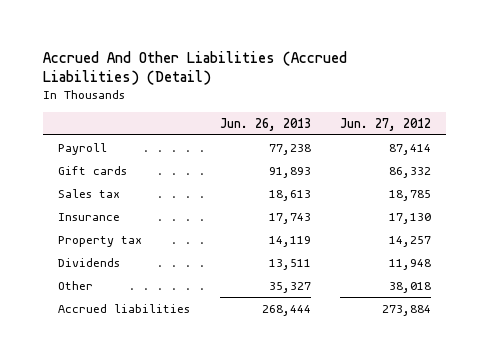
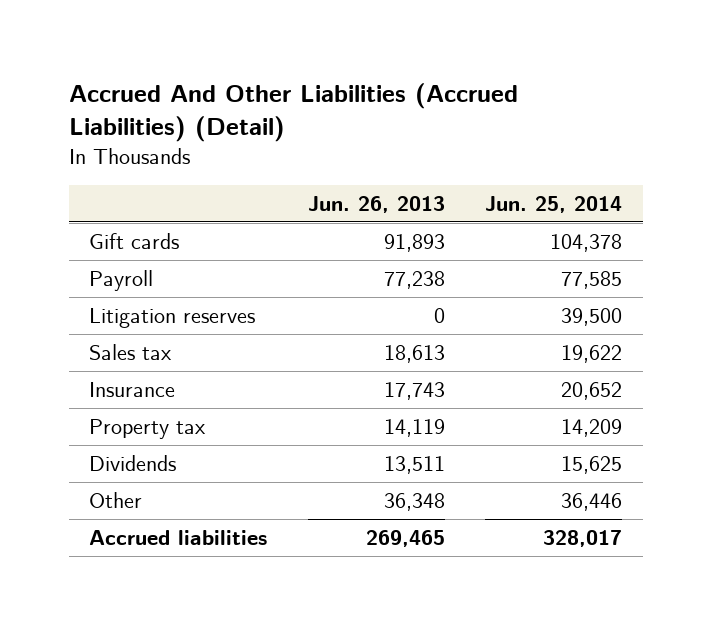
- | Jun. 26, 2013 | Jun. 27, 2012
+ | Jun. 26, 2013 | Jun. 25, 2014
moved down: Payroll | 77,238 | 77,585
+ Litigation reserves | 0 | 39,500
- Other | 35,327 | 38,018
- Accrued liabilities | 268,444 | 273,884
+ Other | 36,348 | 36,446
+ Accrued liabilities | 269,465 | 328,017

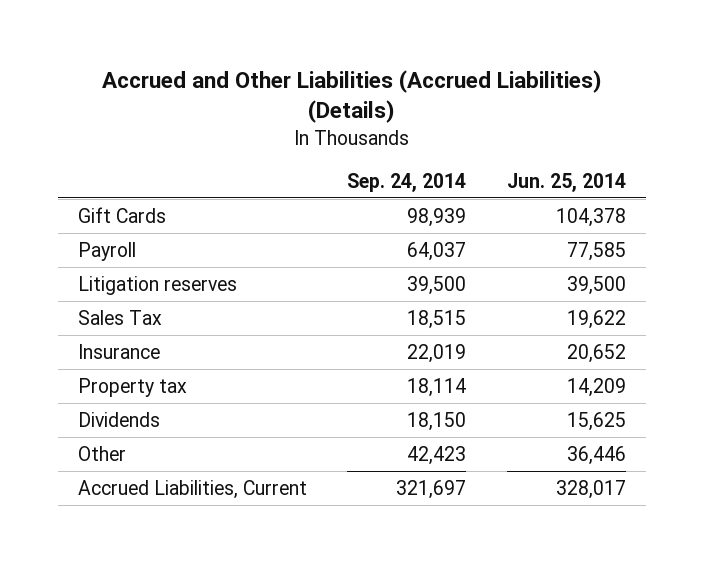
- Accrued And Other Liabilities (Accrued Liabilities) (Detail)
+ Accrued and Other Liabilities (Accrued Liabilities) (Details)
- | Jun. 26, 2013 | Jun. 25, 2014
+ | Sep. 24, 2014 | Jun. 25, 2014
- Gift cards | 91,893 | 104,378
+ Gift Cards | 98,939 | 104,378
- Sales tax | 18,613 | 19,622
+ Sales Tax | 18,515 | 19,622
- Accrued liabilities | 269,465 | 328,017
+ Accrued Liabilities, Current | 321,697 | 328,017

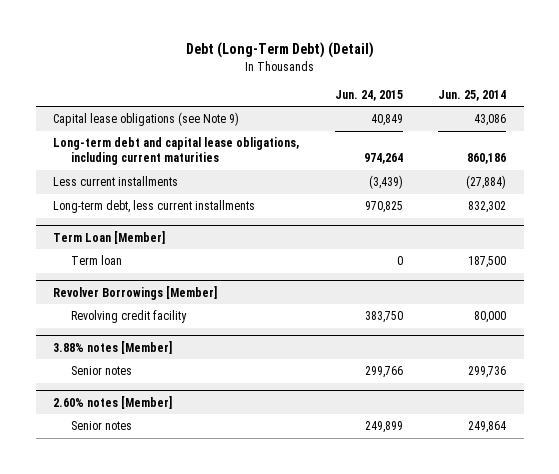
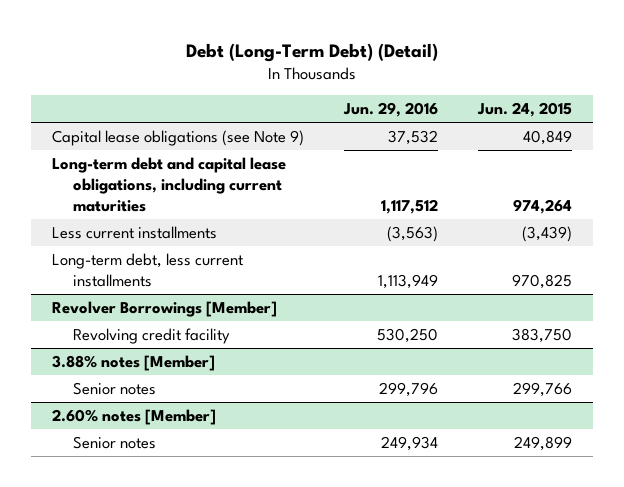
- | Jun. 24, 2015 | Jun. 25, 2014
+ | Jun. 29, 2016 | Jun. 24, 2015
- Term Loan [Member]
- Term loan | 0 | 187,500

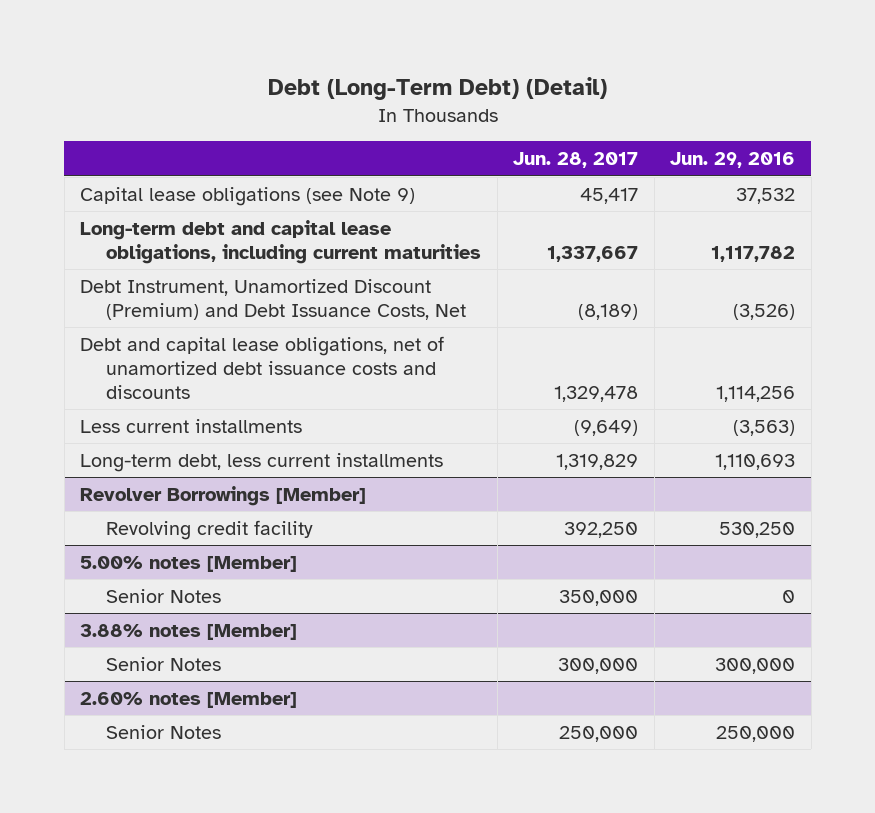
- | Jun. 29, 2016 | Jun. 24, 2015
+ | Jun. 28, 2017 | Jun. 29, 2016
- Long-term debt and capital lease obligations, including current maturities | 1,117,512 | 974,264
+ Long-term debt and capital lease obligations, including current maturities | 1,337,667 | 1,117,782
+ Debt Instrument, Unamortized Discount (Premium) and Debt Issuance Costs, Net | (8,189) | (3,526)
+ Debt and capital lease obligations, net of unamortized debt issuance costs and discounts | 1,329,478 | 1,114,256
- Long-term debt, less current installments | 1,113,949 | 970,825
+ Long-term debt, less current installments | 1,319,829 | 1,110,693
+ 5.00% notes [Member]
+ Senior Notes | 350,000 | 0
@ 3.88% notes [Member]
- Senior notes | 299,796 | 299,766
+ Senior Notes | 300,000 | 300,000
@ 2.60% notes [Member]
- Senior notes | 249,934 | 249,899
+ Senior Notes | 250,000 | 250,000

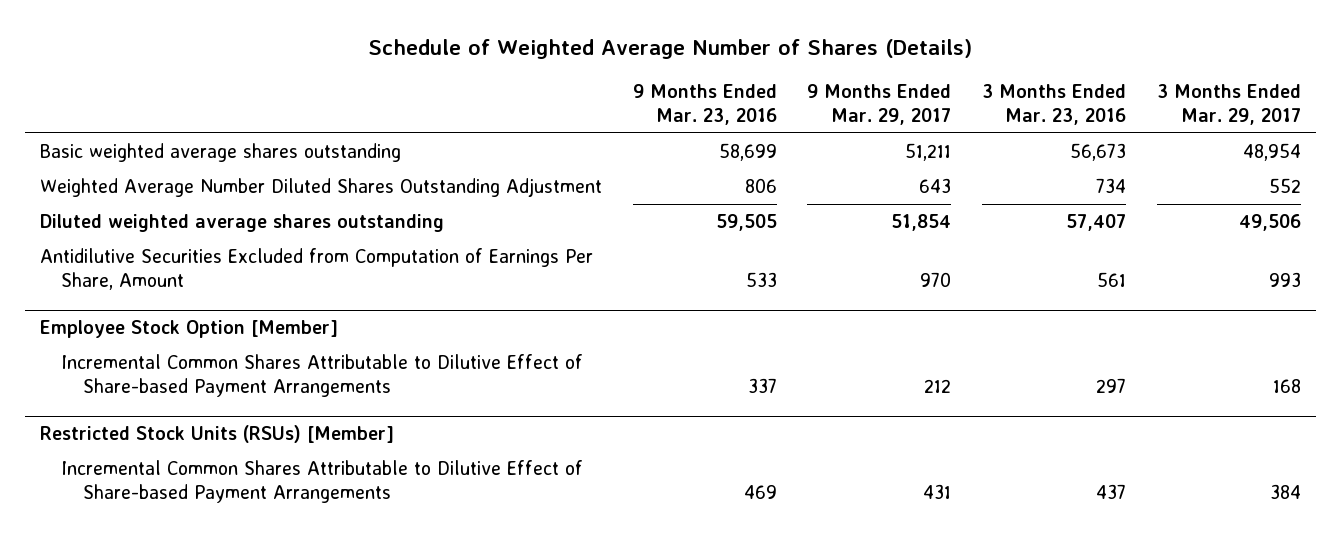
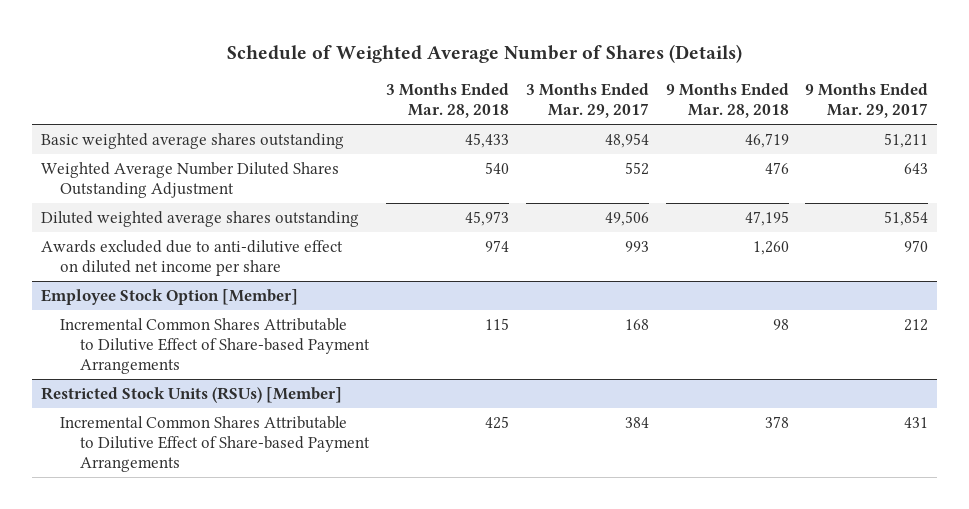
- | 9 Months Ended Mar. 23, 2016 | 9 Months Ended Mar. 29, 2017 | 3 Months Ended Mar. 23, 2016 | 3 Months Ended Mar. 29, 2017
+ | 3 Months Ended Mar. 28, 2018 | 3 Months Ended Mar. 29, 2017 | 9 Months Ended Mar. 28, 2018 | 9 Months Ended Mar. 29, 2017
- Antidilutive Securities Excluded from Computation of Earnings Per Share, Amount | 533 | 970 | 561 | 993
+ Awards excluded due to anti-dilutive effect on diluted net income per share | 974 | 993 | 1,260 | 970

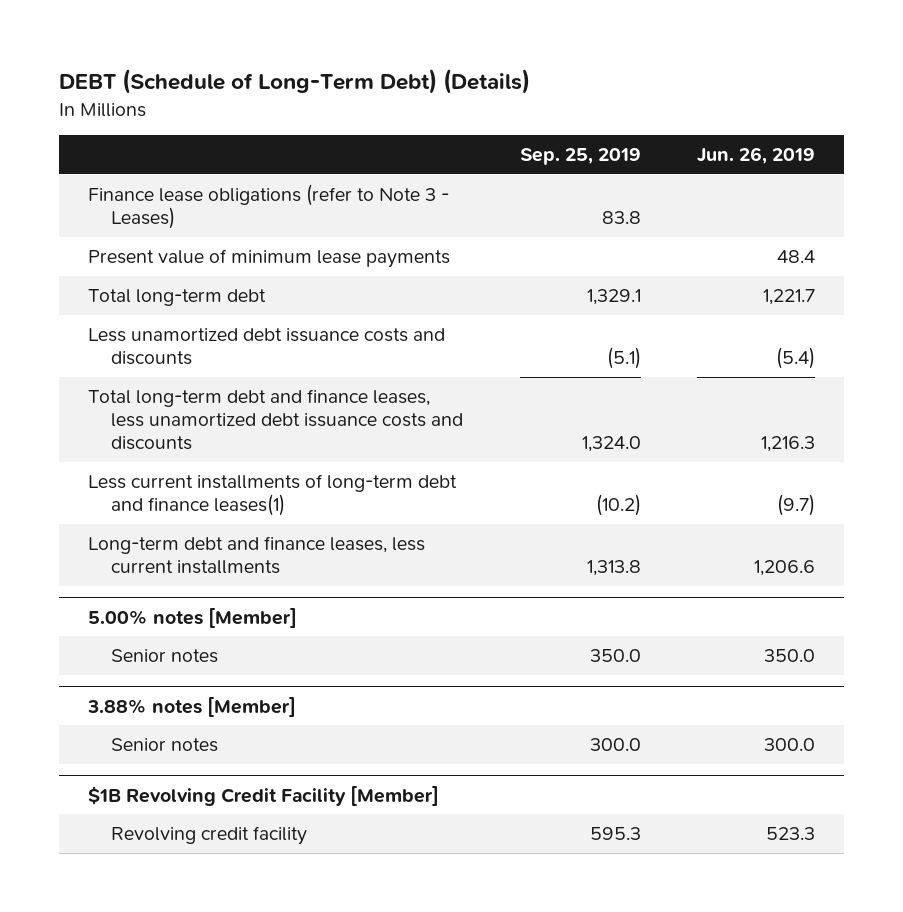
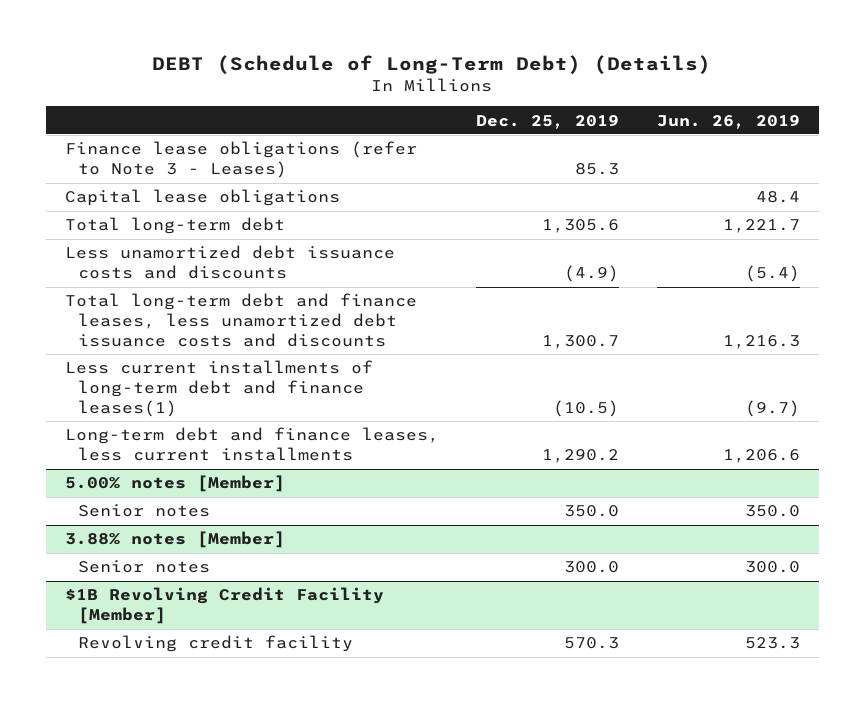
- | Sep. 25, 2019 | Jun. 26, 2019
+ | Dec. 25, 2019 | Jun. 26, 2019
- Present value of minimum lease payments | | 48.4
+ Capital lease obligations | | 48.4

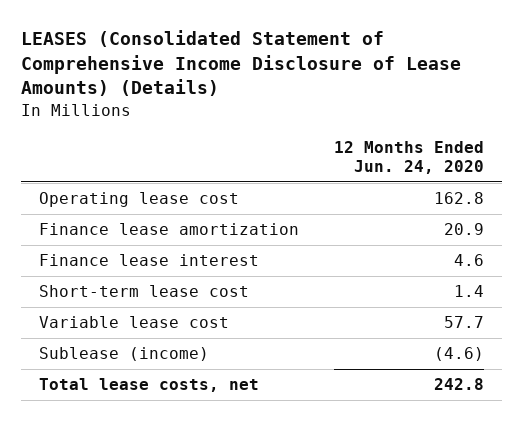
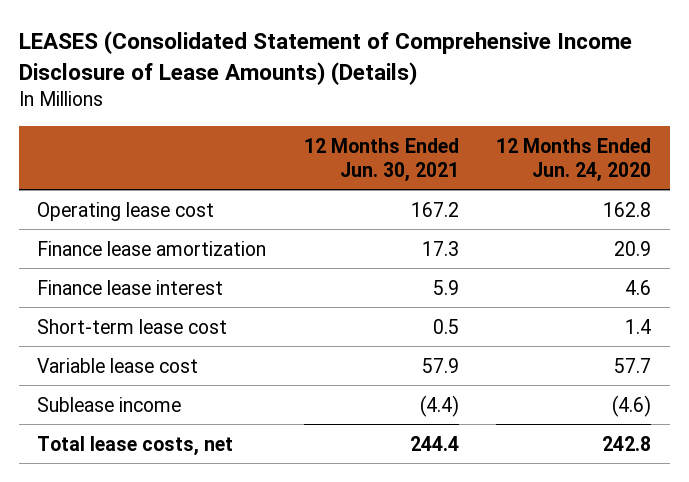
- | 12 Months Ended Jun. 24, 2020
+ | 12 Months Ended Jun. 30, 2021 | 12 Months Ended Jun. 24, 2020
- Sublease (income) | (4.6)
+ Sublease income | (4.4) | (4.6)

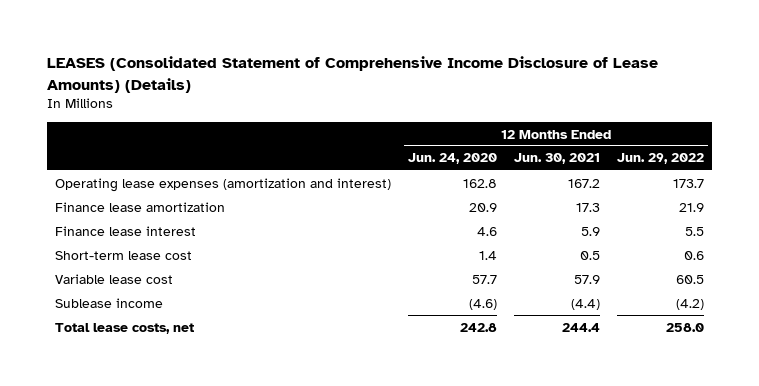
- | 12 Months Ended Jun. 30, 2021 | 12 Months Ended Jun. 24, 2020
+ | 12 Months Ended Jun. 24, 2020 | 12 Months Ended Jun. 30, 2021 | 12 Months Ended Jun. 29, 2022
- Operating lease cost | 167.2 | 162.8
+ Operating lease expenses (amortization and interest) | 162.8 | 167.2 | 173.7

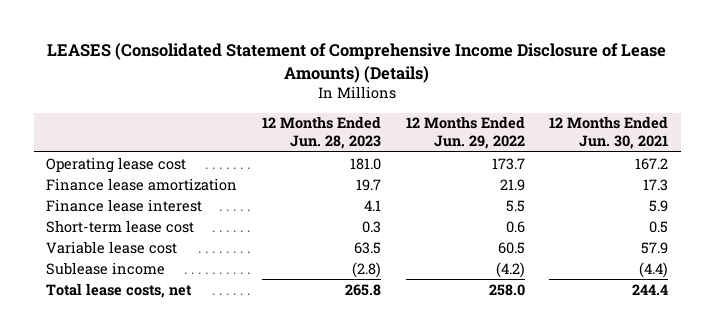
- | 12 Months Ended Jun. 24, 2020 | 12 Months Ended Jun. 30, 2021 | 12 Months Ended Jun. 29, 2022
+ | 12 Months Ended Jun. 28, 2023 | 12 Months Ended Jun. 29, 2022 | 12 Months Ended Jun. 30, 2021
- Operating lease expenses (amortization and interest) | 162.8 | 167.2 | 173.7
+ Operating lease cost | 181.0 | 173.7 | 167.2

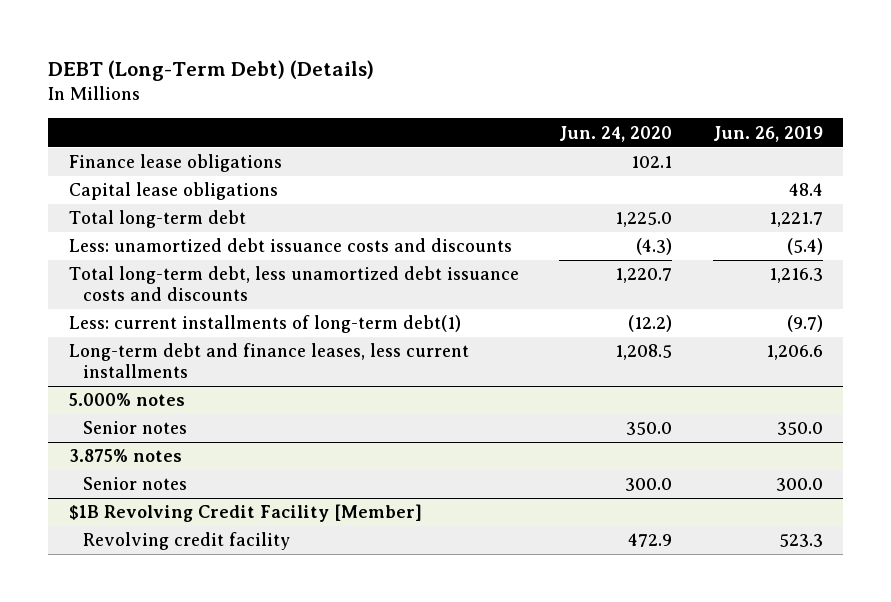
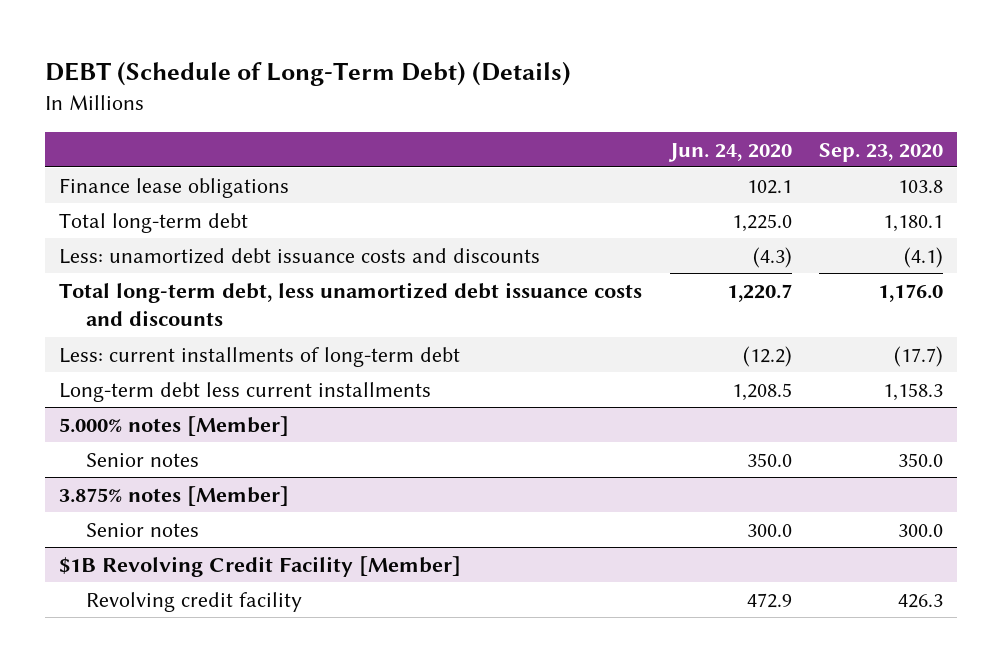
- DEBT (Long-Term Debt) (Details)
+ DEBT (Schedule of Long-Term Debt) (Details)
- | Jun. 24, 2020 | Jun. 26, 2019
+ | Jun. 24, 2020 | Sep. 23, 2020
- Capital lease obligations | | 48.4
- Less: current installments of long-term debt(1) | (12.2) | (9.7)
- Long-term debt and finance leases, less current installments | 1,208.5 | 1,206.6
- 5.000% notes
+ Less: current installments of long-term debt | (12.2) | (17.7)
+ Long-term debt less current installments | 1,208.5 | 1,158.3
+ 5.000% notes [Member]
- 3.875% notes
+ 3.875% notes [Member]

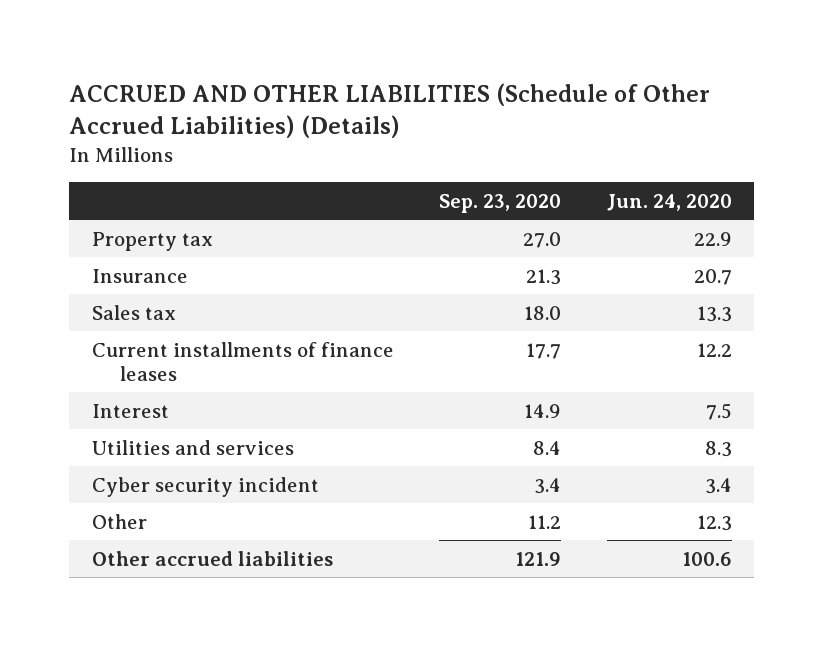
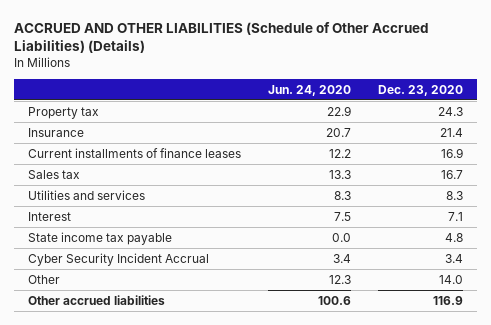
- | Sep. 23, 2020 | Jun. 24, 2020
+ | Jun. 24, 2020 | Dec. 23, 2020
moved down: Sales tax | 13.3 | 16.7
- Cyber security incident | 3.4 | 3.4
moved down: Interest | 7.5 | 7.1
+ State income tax payable | 0.0 | 4.8
+ Cyber Security Incident Accrual | 3.4 | 3.4

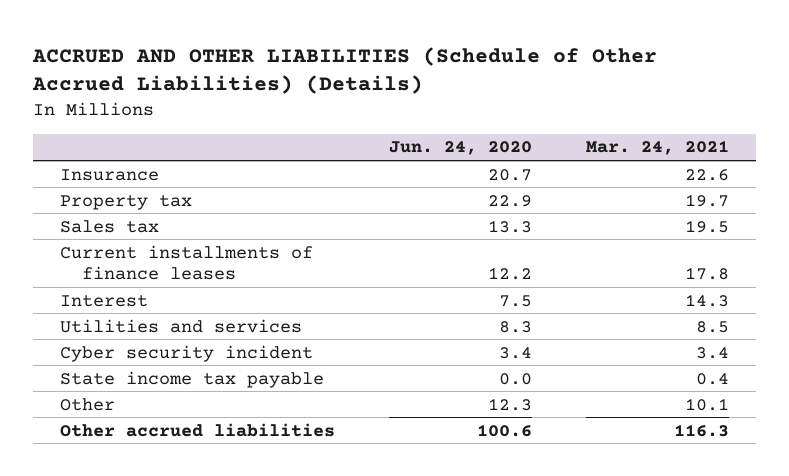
- | Jun. 24, 2020 | Dec. 23, 2020
+ | Jun. 24, 2020 | Mar. 24, 2021
moved down: Property tax | 22.9 | 19.7
moved down: Current installments of finance leases | 12.2 | 17.8
moved down: Utilities and services | 8.3 | 8.5
+ Cyber security incident | 3.4 | 3.4
- Cyber Security Incident Accrual | 3.4 | 3.4

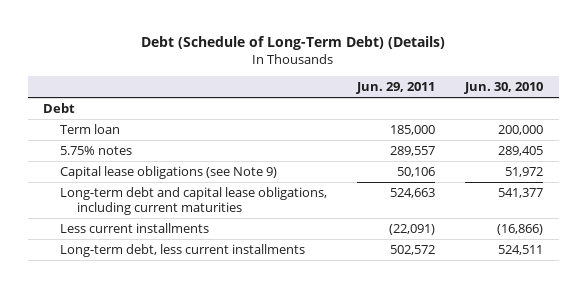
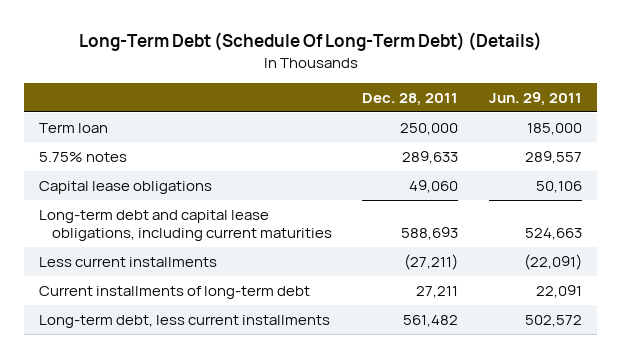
- Debt (Schedule of Long-Term Debt) (Details)
+ Long-Term Debt (Schedule Of Long-Term Debt) (Details)
- | Jun. 29, 2011 | Jun. 30, 2010
+ | Dec. 28, 2011 | Jun. 29, 2011
- Debt
- Capital lease obligations (see Note 9) | 50,106 | 51,972
+ Capital lease obligations | 49,060 | 50,106
+ Current installments of long-term debt | 27,211 | 22,091

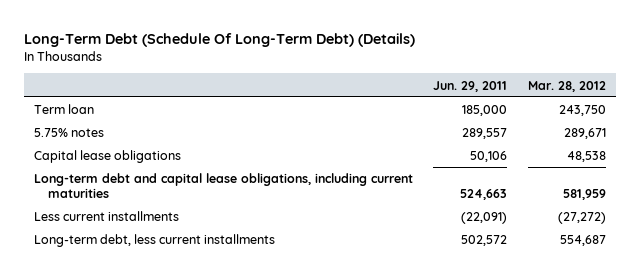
- | Dec. 28, 2011 | Jun. 29, 2011
+ | Jun. 29, 2011 | Mar. 28, 2012
- Current installments of long-term debt | 27,211 | 22,091

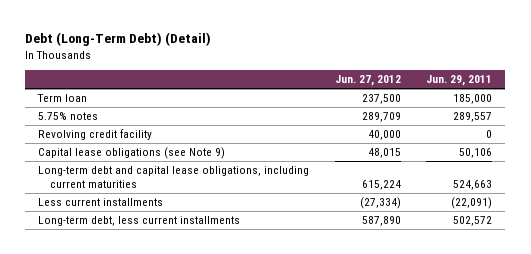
- Long-Term Debt (Schedule Of Long-Term Debt) (Details)
+ Debt (Long-Term Debt) (Detail)
- | Jun. 29, 2011 | Mar. 28, 2012
+ | Jun. 27, 2012 | Jun. 29, 2011
- Capital lease obligations | 50,106 | 48,538
+ Revolving credit facility | 40,000 | 0
+ Capital lease obligations (see Note 9) | 48,015 | 50,106

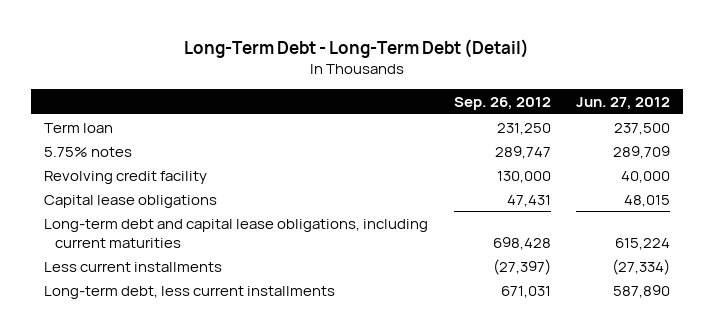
- Debt (Long-Term Debt) (Detail)
+ Long-Term Debt - Long-Term Debt (Detail)
- | Jun. 27, 2012 | Jun. 29, 2011
+ | Sep. 26, 2012 | Jun. 27, 2012
- Capital lease obligations (see Note 9) | 48,015 | 50,106
+ Capital lease obligations | 47,431 | 48,015

